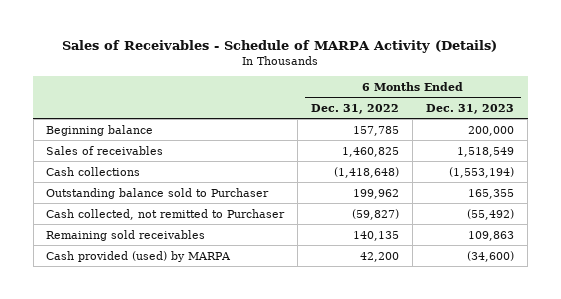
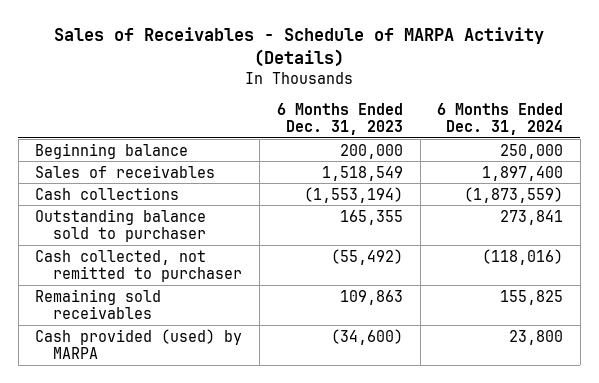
- | 6 Months Ended Dec. 31, 2022 | 6 Months Ended Dec. 31, 2023
+ | 6 Months Ended Dec. 31, 2023 | 6 Months Ended Dec. 31, 2024
- Outstanding balance sold to Purchaser | 199,962 | 165,355
- Cash collected, not remitted to Purchaser | (59,827) | (55,492)
+ Outstanding balance sold to purchaser | 165,355 | 273,841
+ Cash collected, not remitted to purchaser | (55,492) | (118,016)

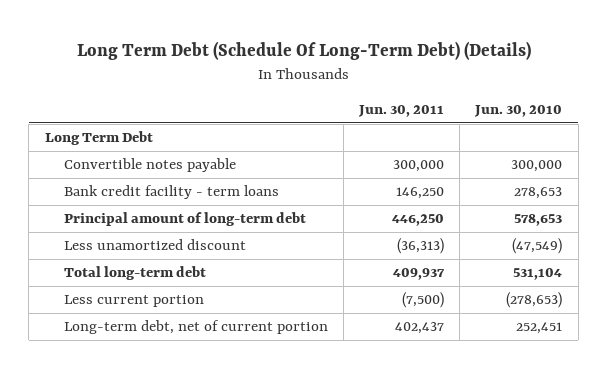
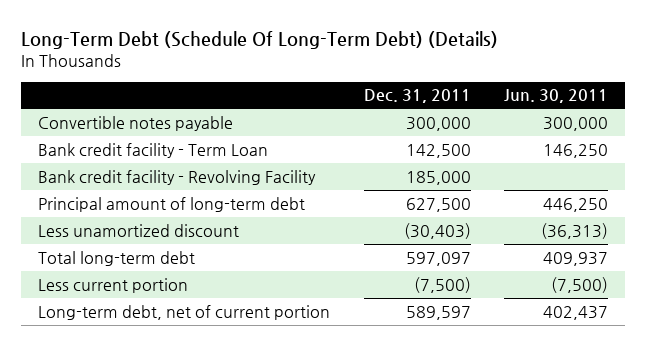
- Long Term Debt (Schedule Of Long-Term Debt) (Details)
+ Long-Term Debt (Schedule Of Long-Term Debt) (Details)
- | Jun. 30, 2011 | Jun. 30, 2010
+ | Dec. 31, 2011 | Jun. 30, 2011
- Long Term Debt
- Bank credit facility - term loans | 146,250 | 278,653
+ Bank credit facility - Term Loan | 142,500 | 146,250
+ Bank credit facility - Revolving Facility | 185,000 |

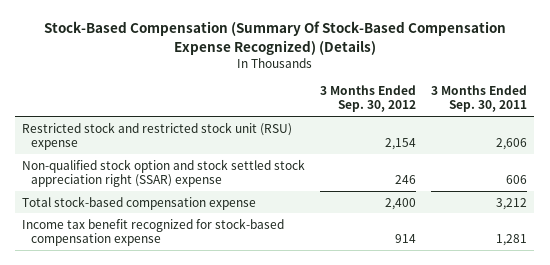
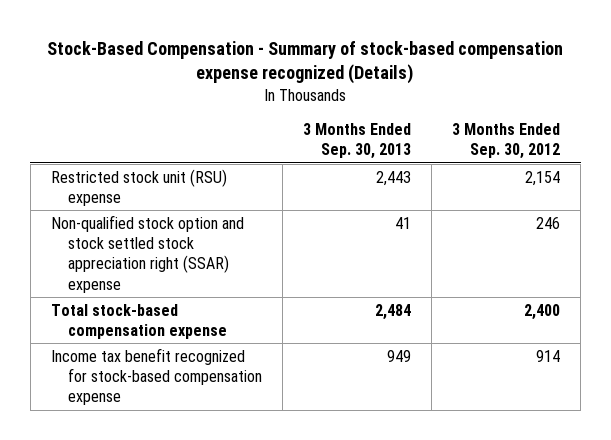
- Stock-Based Compensation (Summary Of Stock-Based Compensation Expense Recognized) (Details)
+ Stock-Based Compensation - Summary of stock-based compensation expense recognized (Details)
- | 3 Months Ended Sep. 30, 2012 | 3 Months Ended Sep. 30, 2011
+ | 3 Months Ended Sep. 30, 2013 | 3 Months Ended Sep. 30, 2012
- Restricted stock and restricted stock unit (RSU) expense | 2,154 | 2,606
+ Restricted stock unit (RSU) expense | 2,443 | 2,154

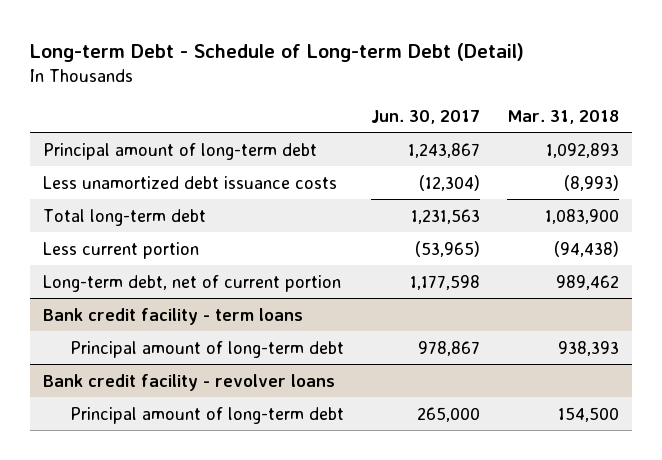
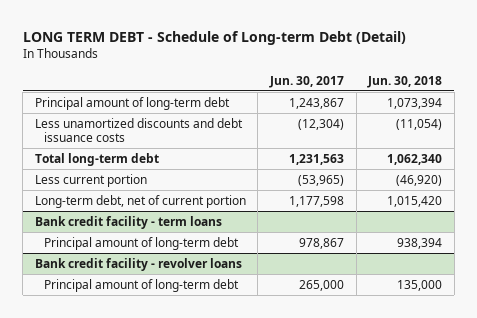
- Long-term Debt - Schedule of Long-term Debt (Detail)
+ LONG TERM DEBT - Schedule of Long-term Debt (Detail)
- | Jun. 30, 2017 | Mar. 31, 2018
+ | Jun. 30, 2017 | Jun. 30, 2018
- Less unamortized debt issuance costs | (12,304) | (8,993)
+ Less unamortized discounts and debt issuance costs | (12,304) | (11,054)

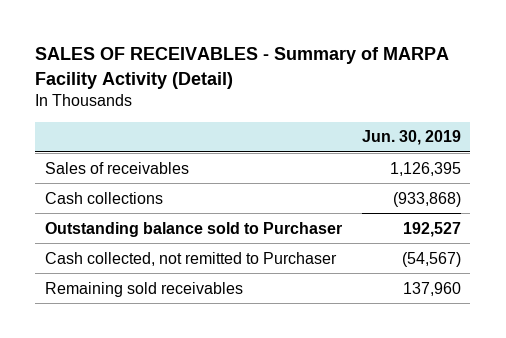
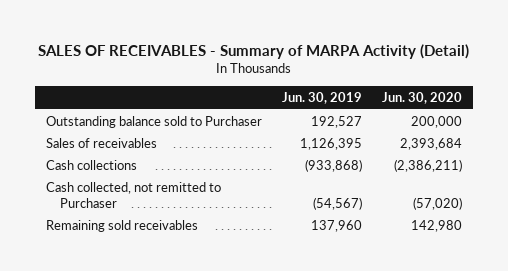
- SALES OF RECEIVABLES - Summary of MARPA Facility Activity (Detail)
+ SALES OF RECEIVABLES - Summary of MARPA Activity (Detail)
- | Jun. 30, 2019
+ | Jun. 30, 2019 | Jun. 30, 2020
moved up: Outstanding balance sold to Purchaser | 192,527 | 200,000

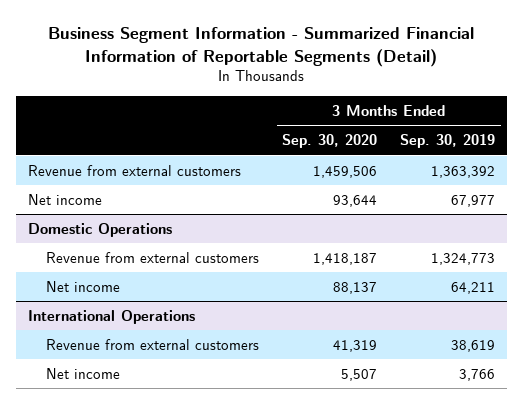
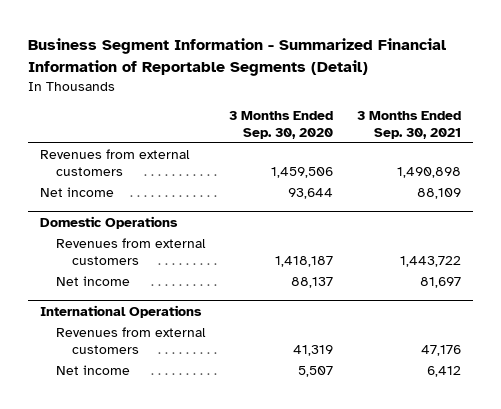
- | 3 Months Ended Sep. 30, 2020 | 3 Months Ended Sep. 30, 2019
+ | 3 Months Ended Sep. 30, 2020 | 3 Months Ended Sep. 30, 2021
- Revenue from external customers | 1,459,506 | 1,363,392
+ Revenues from external customers | 1,459,506 | 1,490,898
@ Domestic Operations
- Revenue from external customers | 1,418,187 | 1,324,773
+ Revenues from external customers | 1,418,187 | 1,443,722
@ International Operations
- Revenue from external customers | 41,319 | 38,619
+ Revenues from external customers | 41,319 | 47,176

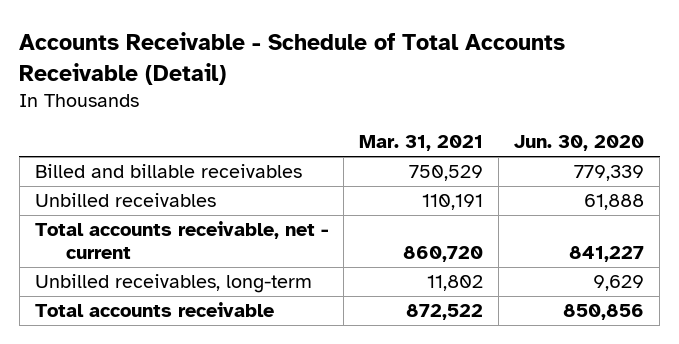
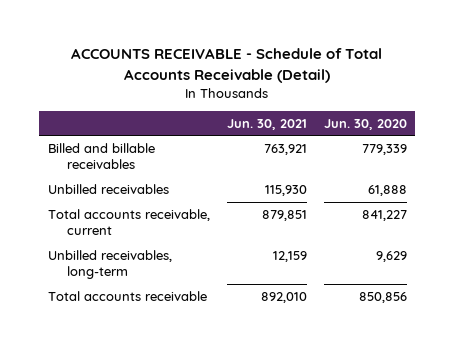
- Accounts Receivable - Schedule of Total Accounts Receivable (Detail)
+ ACCOUNTS RECEIVABLE - Schedule of Total Accounts Receivable (Detail)
- | Mar. 31, 2021 | Jun. 30, 2020
+ | Jun. 30, 2021 | Jun. 30, 2020
- Total accounts receivable, net - current | 860,720 | 841,227
+ Total accounts receivable, current | 879,851 | 841,227

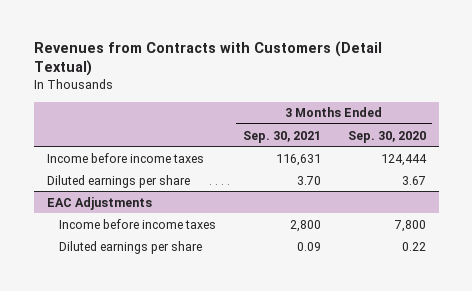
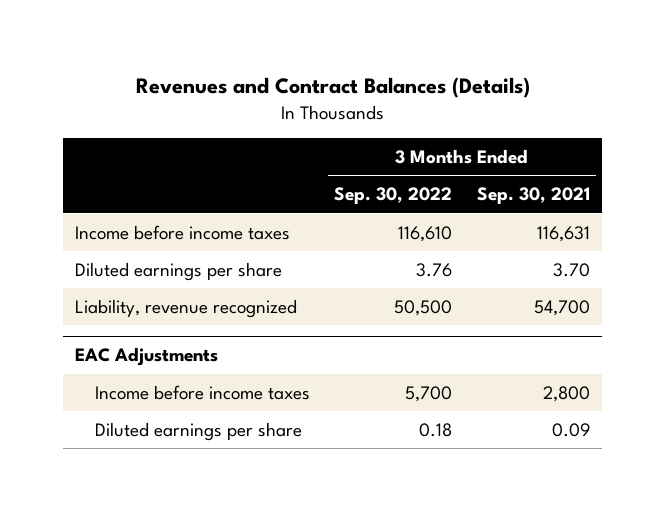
- Revenues from Contracts with Customers (Detail Textual)
+ Revenues and Contract Balances (Details)
- | 3 Months Ended Sep. 30, 2021 | 3 Months Ended Sep. 30, 2020
+ | 3 Months Ended Sep. 30, 2022 | 3 Months Ended Sep. 30, 2021
+ Liability, revenue recognized | 50,500 | 54,700

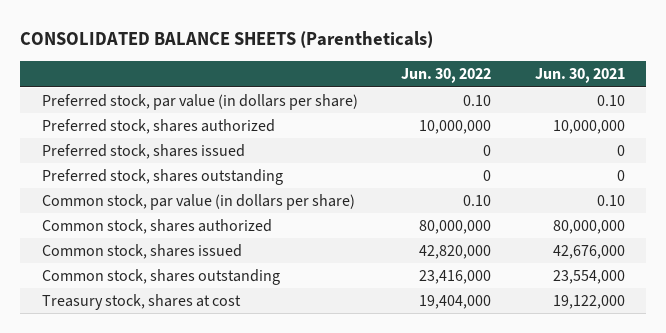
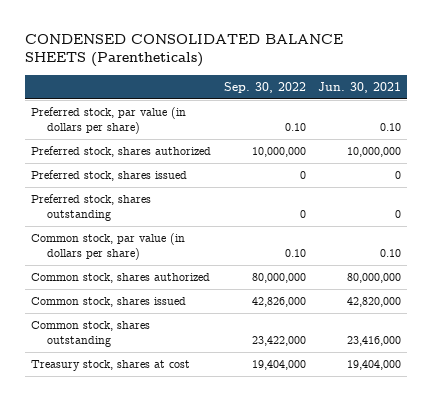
- CONSOLIDATED BALANCE SHEETS (Parentheticals)
+ CONDENSED CONSOLIDATED BALANCE SHEETS (Parentheticals)
- | Jun. 30, 2022 | Jun. 30, 2021
+ | Sep. 30, 2022 | Jun. 30, 2021
- Common stock, shares issued | 42,820,000 | 42,676,000
- Common stock, shares outstanding | 23,416,000 | 23,554,000
- Treasury stock, shares at cost | 19,404,000 | 19,122,000
+ Common stock, shares issued | 42,826,000 | 42,820,000
+ Common stock, shares outstanding | 23,422,000 | 23,416,000
+ Treasury stock, shares at cost | 19,404,000 | 19,404,000

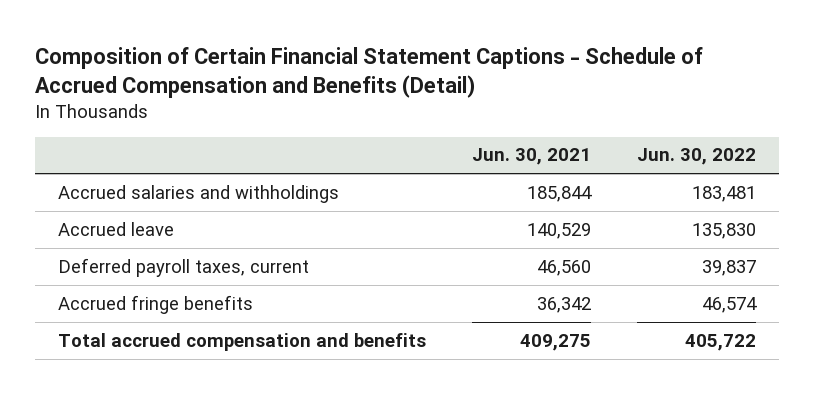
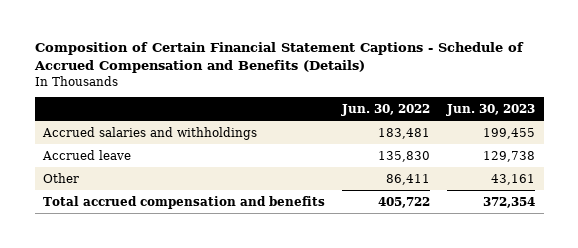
- Composition of Certain Financial Statement Captions - Schedule of Accrued Compensation and Benefits (Detail)
+ Composition of Certain Financial Statement Captions - Schedule of Accrued Compensation and Benefits (Details)
- | Jun. 30, 2021 | Jun. 30, 2022
+ | Jun. 30, 2022 | Jun. 30, 2023
- Deferred payroll taxes, current | 46,560 | 39,837
- Accrued fringe benefits | 36,342 | 46,574
+ Other | 86,411 | 43,161

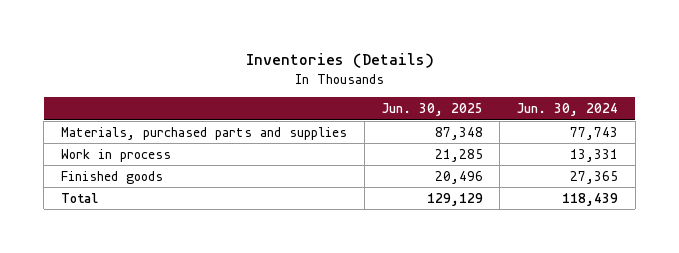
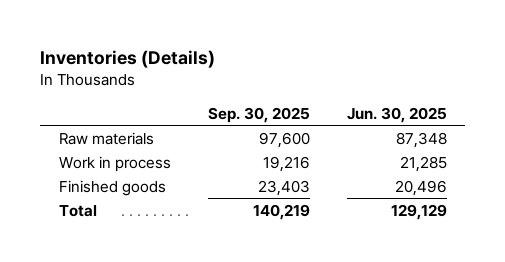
- | Jun. 30, 2025 | Jun. 30, 2024
+ | Sep. 30, 2025 | Jun. 30, 2025
- Materials, purchased parts and supplies | 87,348 | 77,743
+ Raw materials | 97,600 | 87,348

